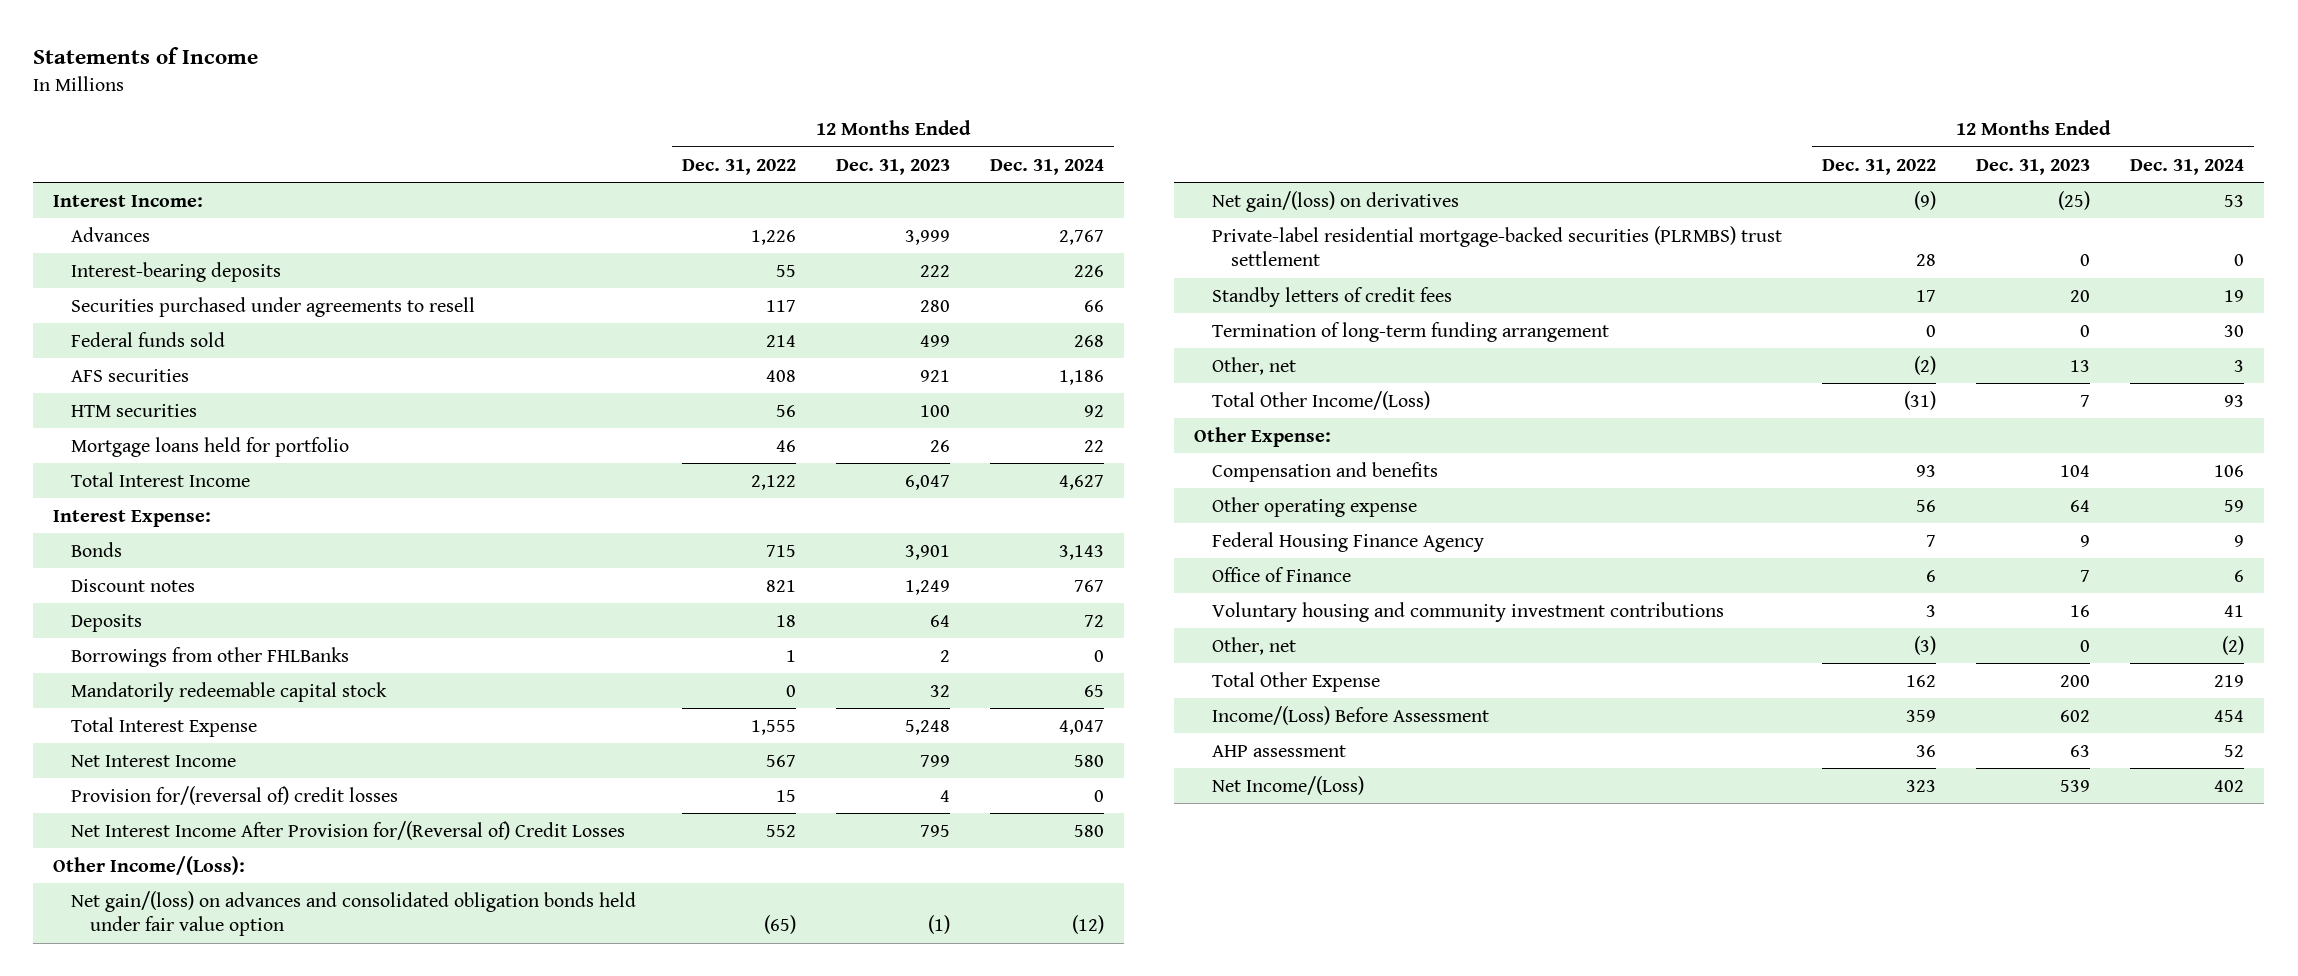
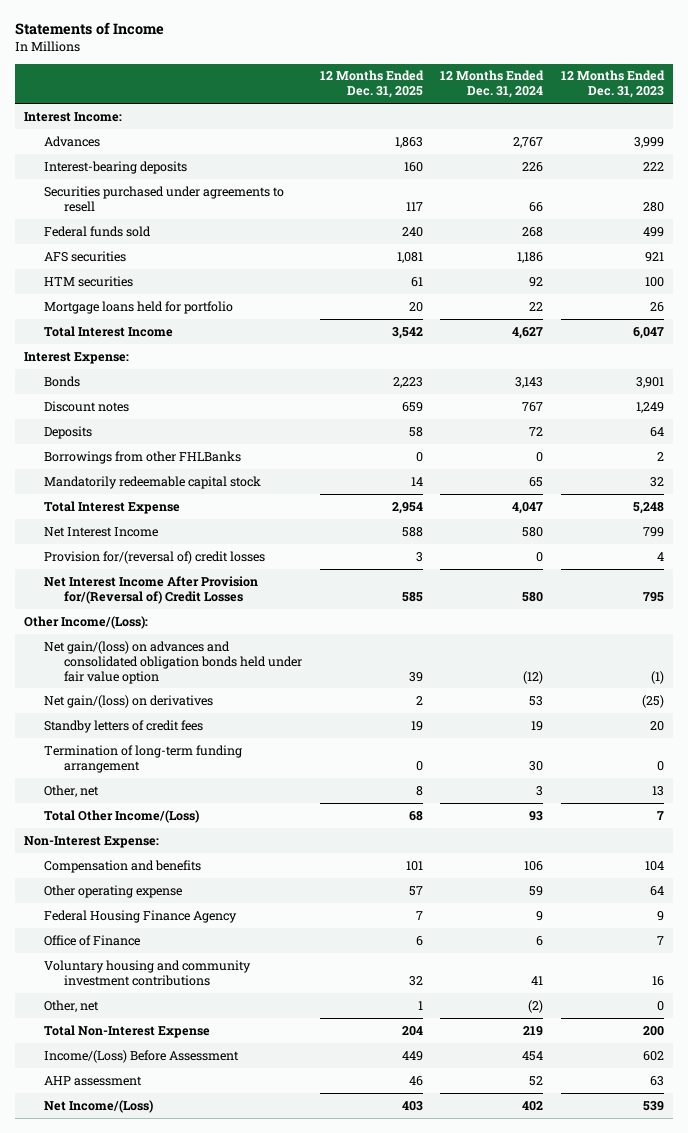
- | 12 Months Ended Dec. 31, 2022 | 12 Months Ended Dec. 31, 2023 | 12 Months Ended Dec. 31, 2024
+ | 12 Months Ended Dec. 31, 2025 | 12 Months Ended Dec. 31, 2024 | 12 Months Ended Dec. 31, 2023
- Private-label residential mortgage-backed securities (PLRMBS) trust settlement | 28 | 0 | 0
- Other Expense:
+ Non-Interest Expense:
- Total Other Expense | 162 | 200 | 219
+ Total Non-Interest Expense | 204 | 219 | 200

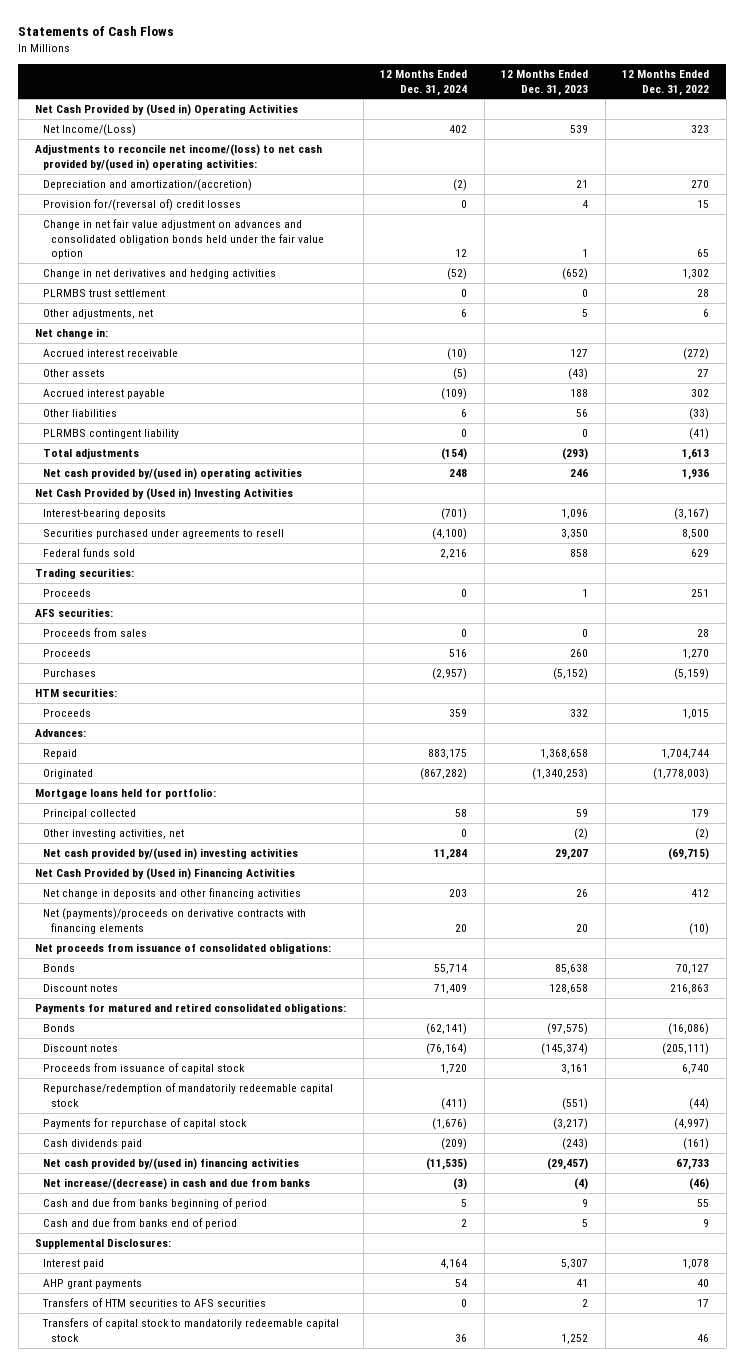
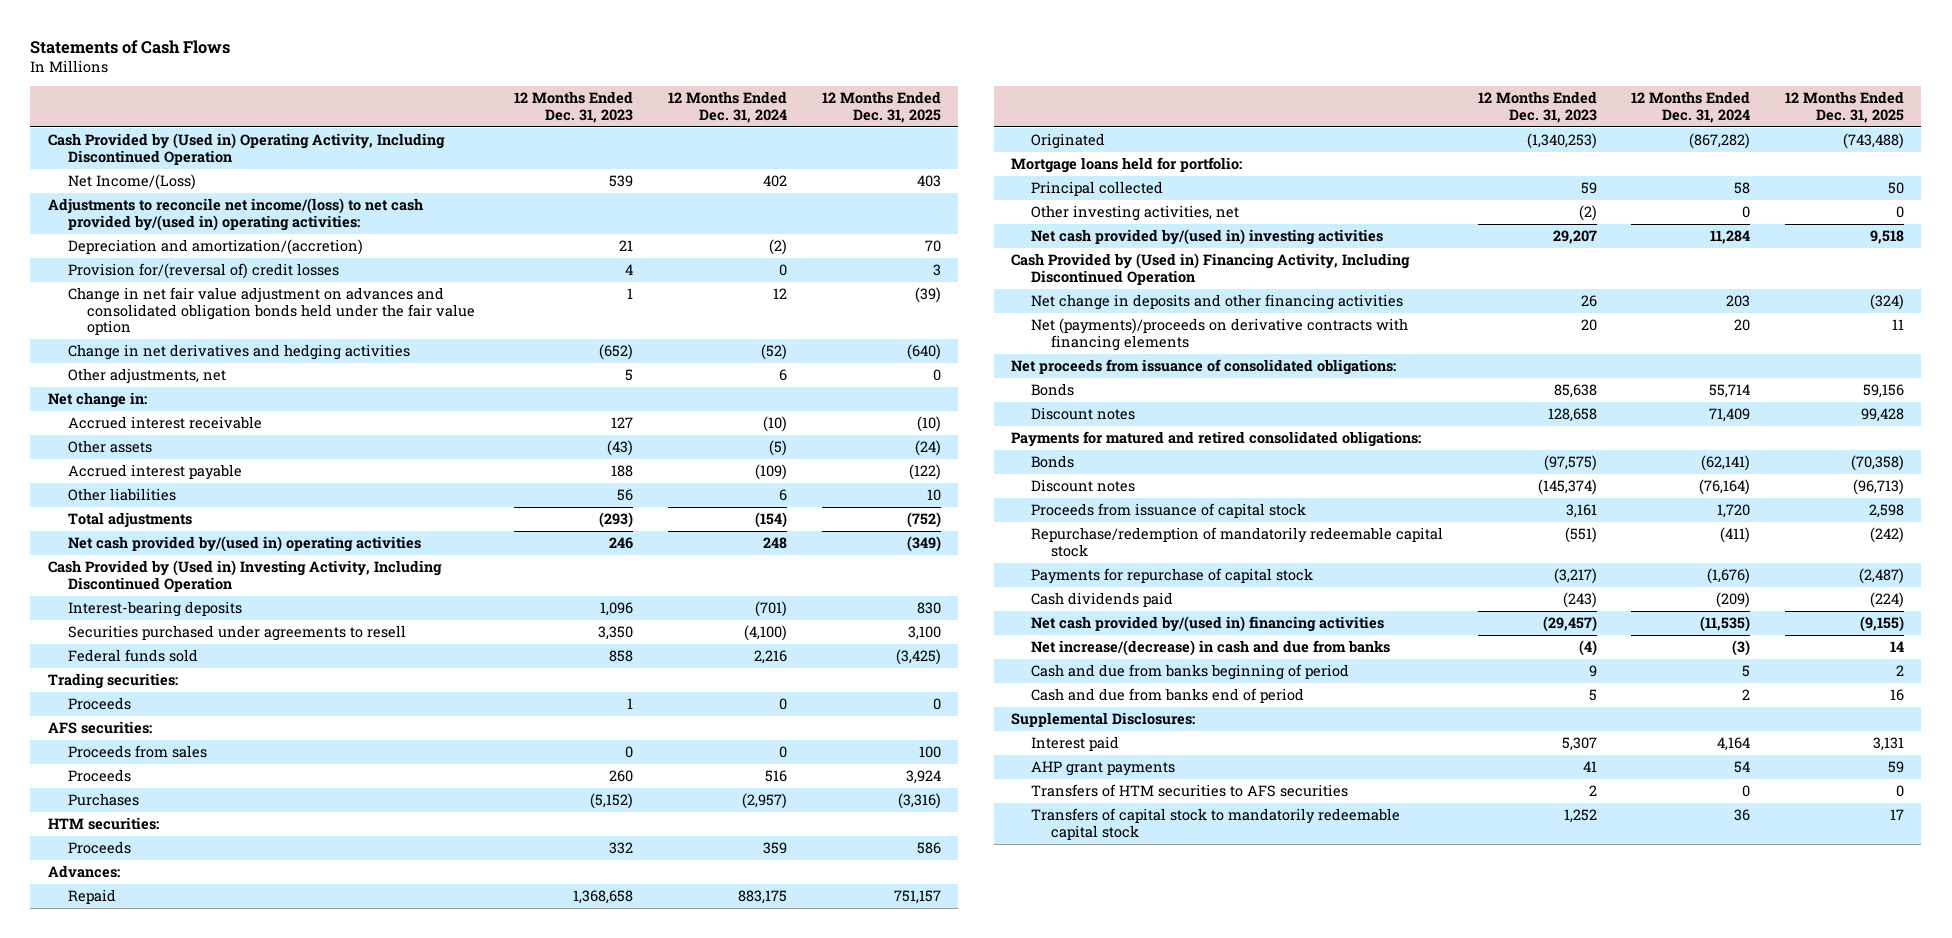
- | 12 Months Ended Dec. 31, 2024 | 12 Months Ended Dec. 31, 2023 | 12 Months Ended Dec. 31, 2022
+ | 12 Months Ended Dec. 31, 2023 | 12 Months Ended Dec. 31, 2024 | 12 Months Ended Dec. 31, 2025
- Net Cash Provided by (Used in) Operating Activities
+ Cash Provided by (Used in) Operating Activity, Including Discontinued Operation
- PLRMBS trust settlement | 0 | 0 | 28
- PLRMBS contingent liability | 0 | 0 | (41)
- Net Cash Provided by (Used in) Investing Activities
+ Cash Provided by (Used in) Investing Activity, Including Discontinued Operation
- Net Cash Provided by (Used in) Financing Activities
+ Cash Provided by (Used in) Financing Activity, Including Discontinued Operation

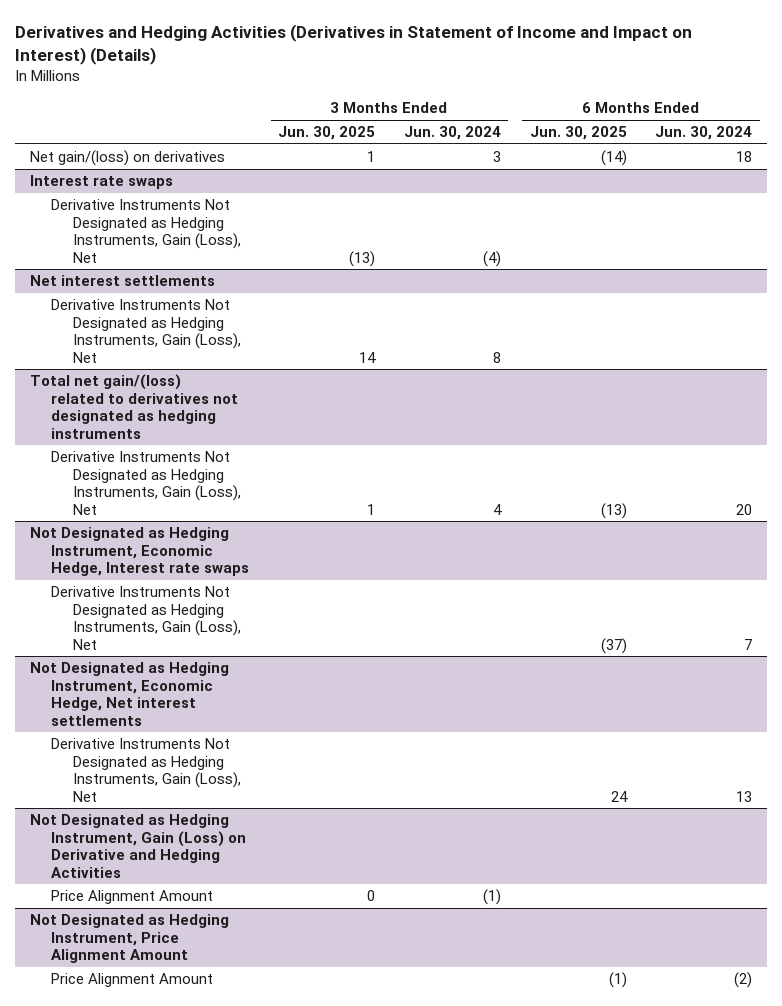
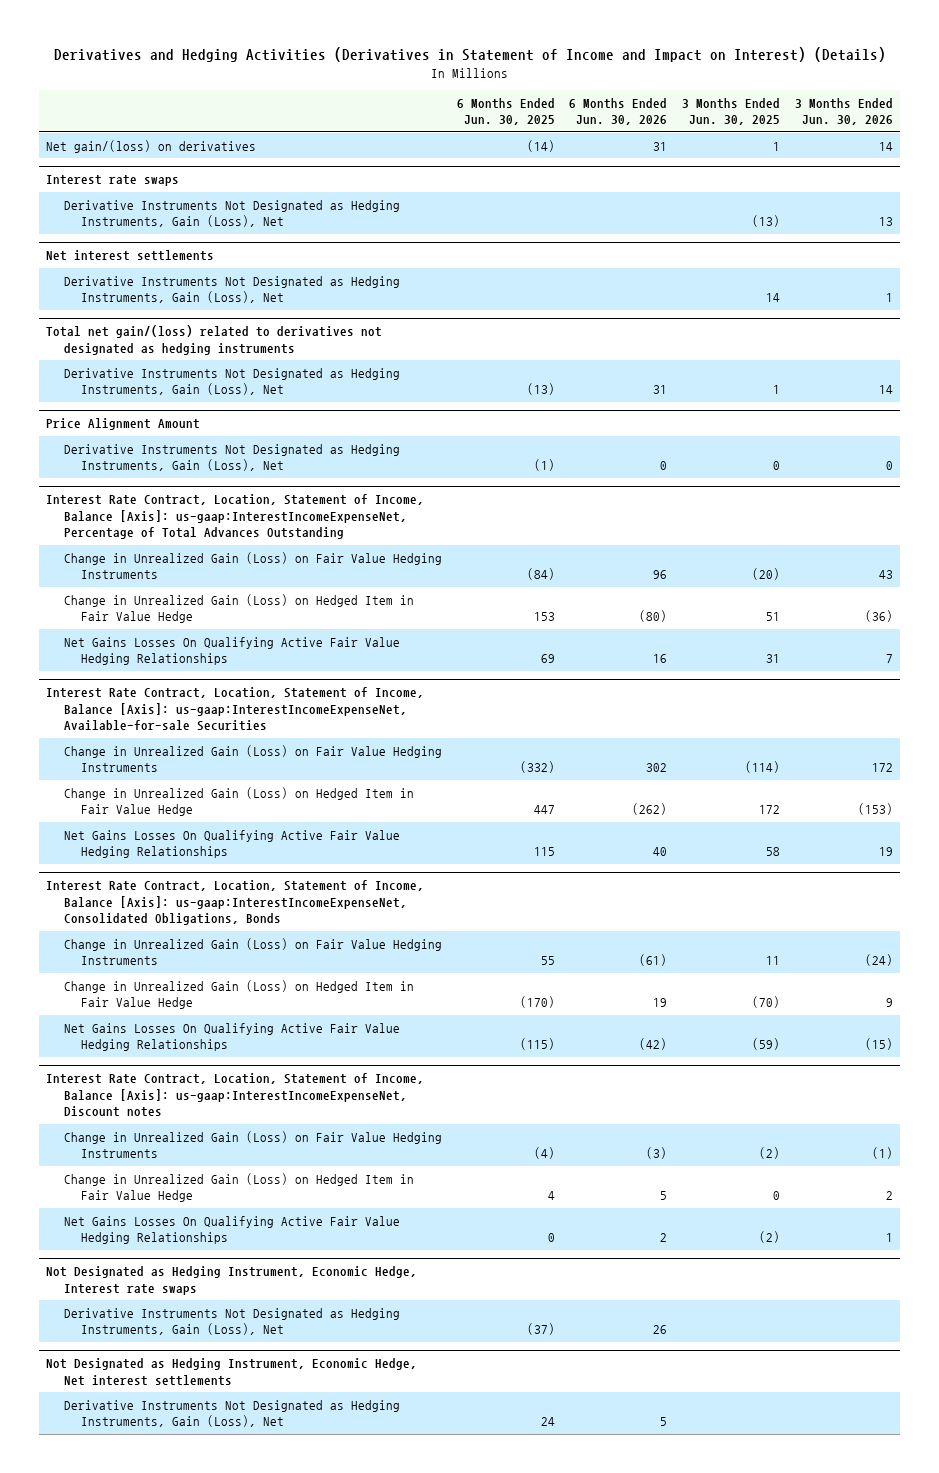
- | 3 Months Ended Jun. 30, 2025 | 3 Months Ended Jun. 30, 2024 | 6 Months Ended Jun. 30, 2025 | 6 Months Ended Jun. 30, 2024
+ | 6 Months Ended Jun. 30, 2025 | 6 Months Ended Jun. 30, 2026 | 3 Months Ended Jun. 30, 2025 | 3 Months Ended Jun. 30, 2026
+ Price Alignment Amount
+ Derivative Instruments Not Designated as Hedging Instruments, Gain (Loss), Net | (1) | 0 | 0 | 0
+ Interest Rate Contract, Location, Statement of Income, Balance [Axis]: us-gaap:InterestIncomeExpenseNet, Percentage of Total Advances Outstanding
+ Change in Unrealized Gain (Loss) on Fair Value Hedging Instruments | (84) | 96 | (20) | 43
+ Change in Unrealized Gain (Loss) on Hedged Item in Fair Value Hedge | 153 | (80) | 51 | (36)
+ Net Gains Losses On Qualifying Active Fair Value Hedging Relationships | 69 | 16 | 31 | 7
+ Interest Rate Contract, Location, Statement of Income, Balance [Axis]: us-gaap:InterestIncomeExpenseNet, Available-for-sale Securities
+ Change in Unrealized Gain (Loss) on Fair Value Hedging Instruments | (332) | 302 | (114) | 172
+ Change in Unrealized Gain (Loss) on Hedged Item in Fair Value Hedge | 447 | (262) | 172 | (153)
+ Net Gains Losses On Qualifying Active Fair Value Hedging Relationships | 115 | 40 | 58 | 19
+ Interest Rate Contract, Location, Statement of Income, Balance [Axis]: us-gaap:InterestIncomeExpenseNet, Consolidated Obligations, Bonds
+ Change in Unrealized Gain (Loss) on Fair Value Hedging Instruments | 55 | (61) | 11 | (24)
+ Change in Unrealized Gain (Loss) on Hedged Item in Fair Value Hedge | (170) | 19 | (70) | 9
+ Net Gains Losses On Qualifying Active Fair Value Hedging Relationships | (115) | (42) | (59) | (15)
+ Interest Rate Contract, Location, Statement of Income, Balance [Axis]: us-gaap:InterestIncomeExpenseNet, Discount notes
+ Change in Unrealized Gain (Loss) on Fair Value Hedging Instruments | (4) | (3) | (2) | (1)
+ Change in Unrealized Gain (Loss) on Hedged Item in Fair Value Hedge | 4 | 5 | 0 | 2
+ Net Gains Losses On Qualifying Active Fair Value Hedging Relationships | 0 | 2 | (2) | 1
- Not Designated as Hedging Instrument, Gain (Loss) on Derivative and Hedging Activities
- Price Alignment Amount | 0 | (1) | |
- Not Designated as Hedging Instrument, Price Alignment Amount
- Price Alignment Amount | | | (1) | (2)

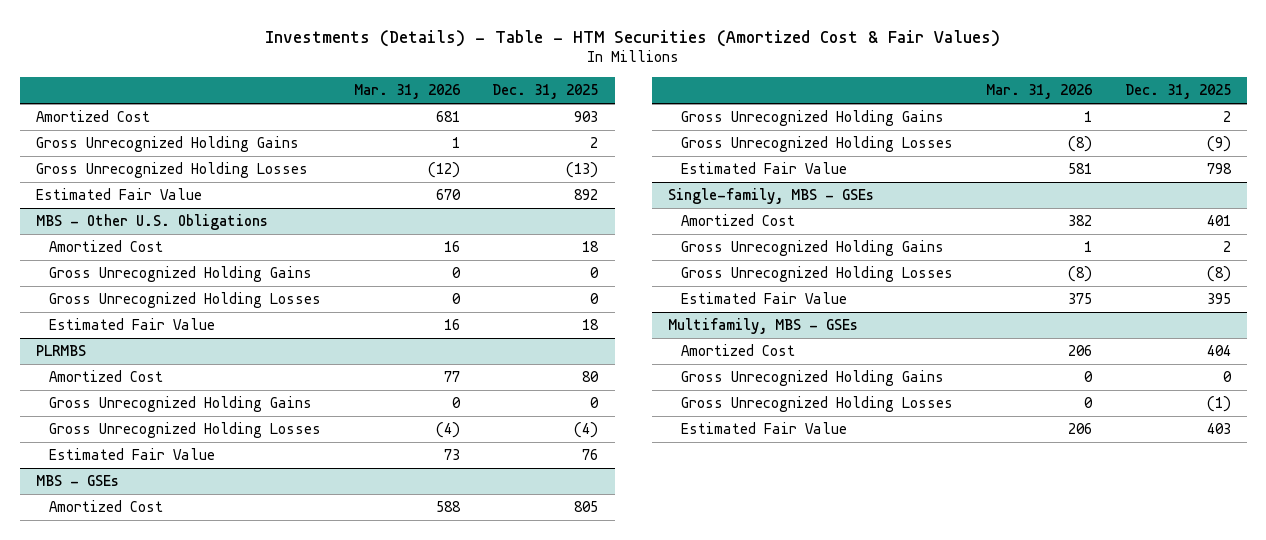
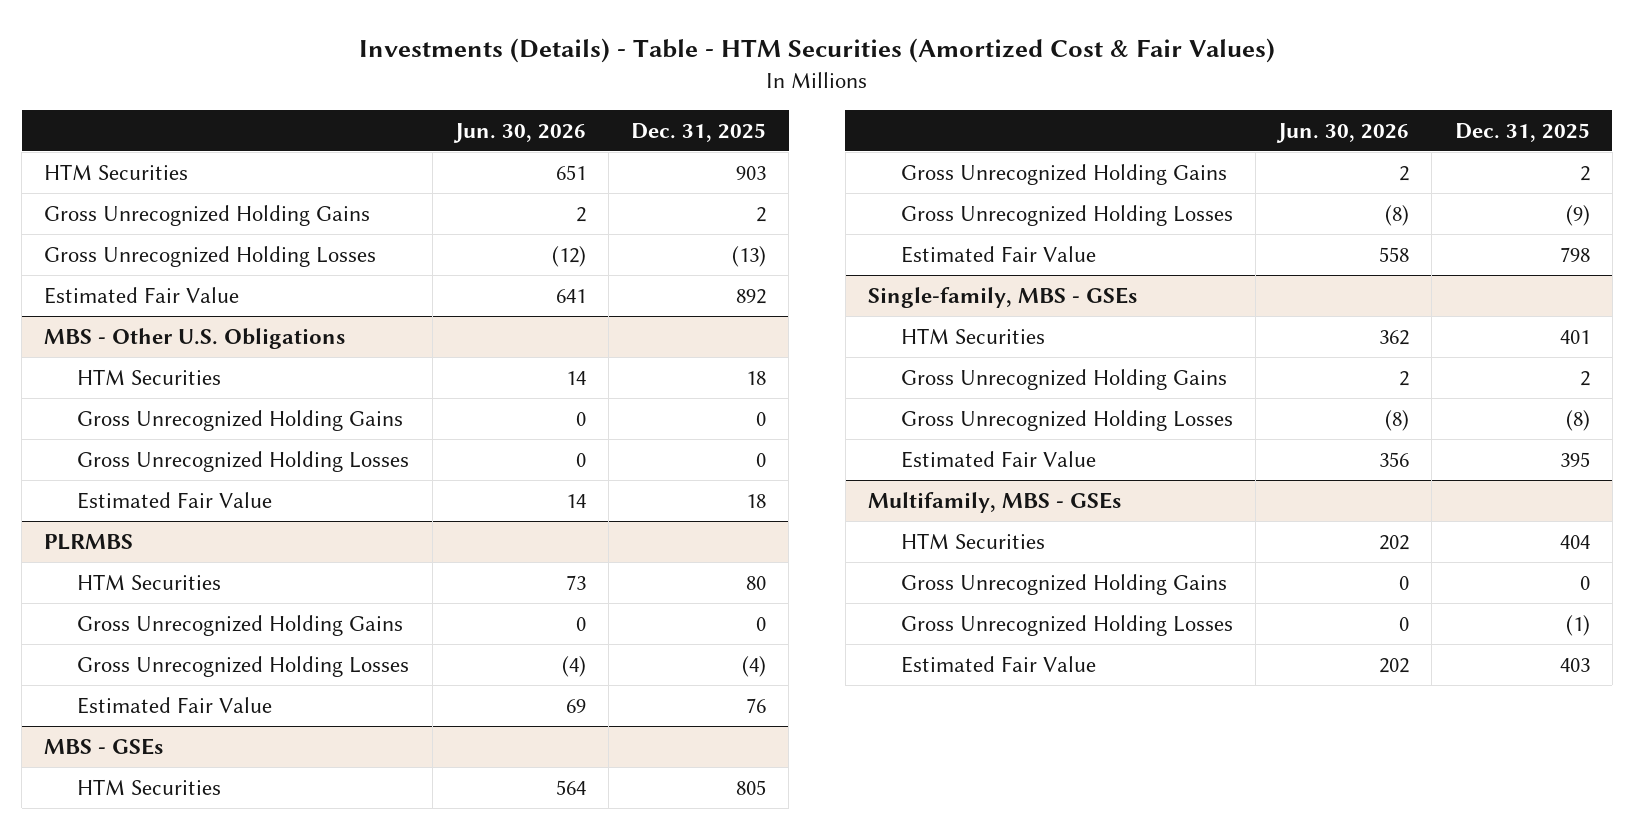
- | Mar. 31, 2026 | Dec. 31, 2025
+ | Jun. 30, 2026 | Dec. 31, 2025
- Amortized Cost | 681 | 903
+ HTM Securities | 651 | 903
@ MBS - Other U.S. Obligations
- Amortized Cost | 16 | 18
+ HTM Securities | 14 | 18
@ PLRMBS
- Amortized Cost | 77 | 80
+ HTM Securities | 73 | 80
@ MBS - GSEs
- Amortized Cost | 588 | 805
+ HTM Securities | 564 | 805
@ Single-family, MBS - GSEs
- Amortized Cost | 382 | 401
+ HTM Securities | 362 | 401
@ Multifamily, MBS - GSEs
- Amortized Cost | 206 | 404
+ HTM Securities | 202 | 404

